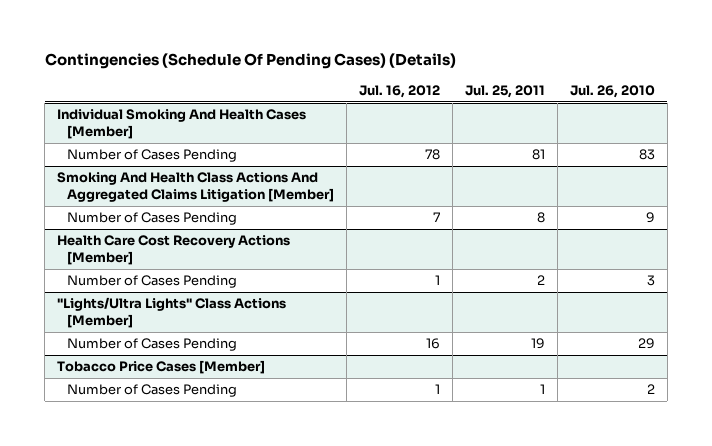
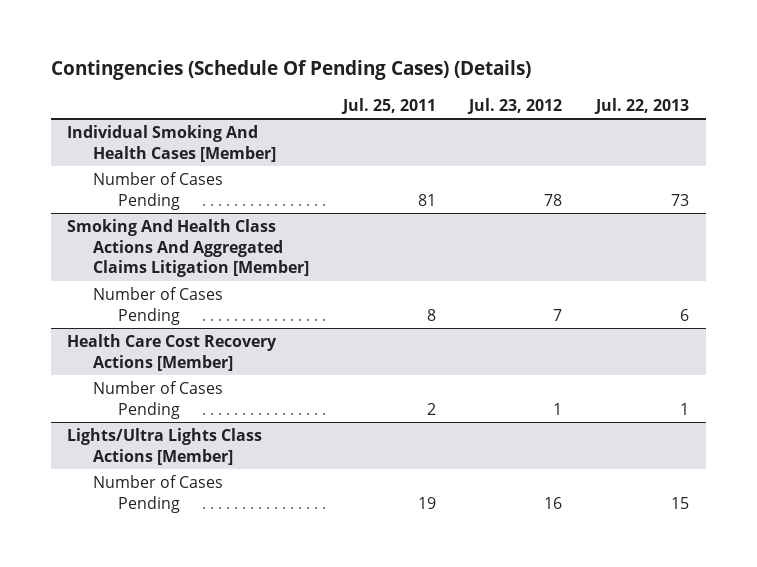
- | Jul. 16, 2012 | Jul. 25, 2011 | Jul. 26, 2010
+ | Jul. 25, 2011 | Jul. 23, 2012 | Jul. 22, 2013
- "Lights/Ultra Lights" Class Actions [Member]
+ Lights/Ultra Lights Class Actions [Member]
- Tobacco Price Cases [Member]
- Number of Cases Pending | 1 | 1 | 2

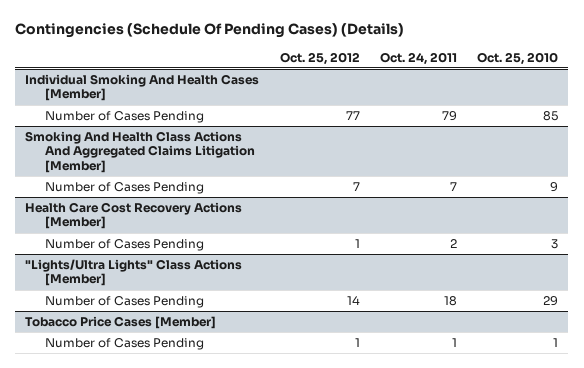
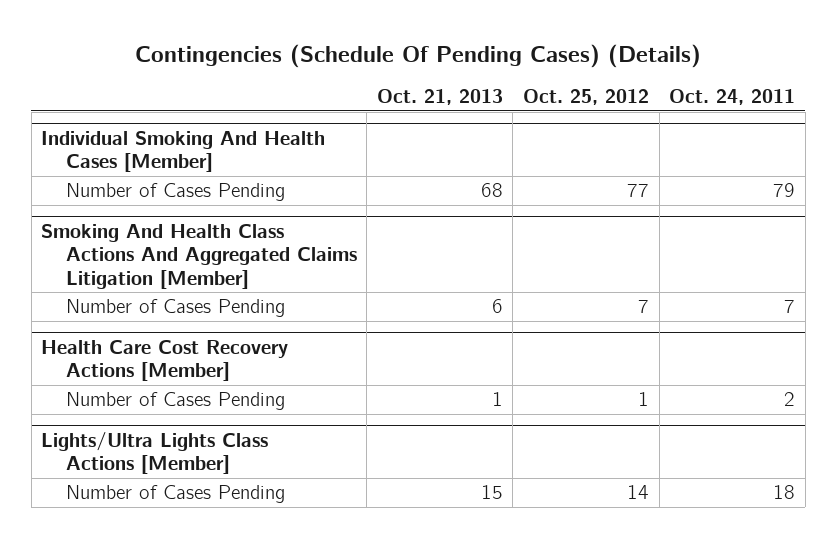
- | Oct. 25, 2012 | Oct. 24, 2011 | Oct. 25, 2010
+ | Oct. 21, 2013 | Oct. 25, 2012 | Oct. 24, 2011
- "Lights/Ultra Lights" Class Actions [Member]
+ Lights/Ultra Lights Class Actions [Member]
- Tobacco Price Cases [Member]
- Number of Cases Pending | 1 | 1 | 1

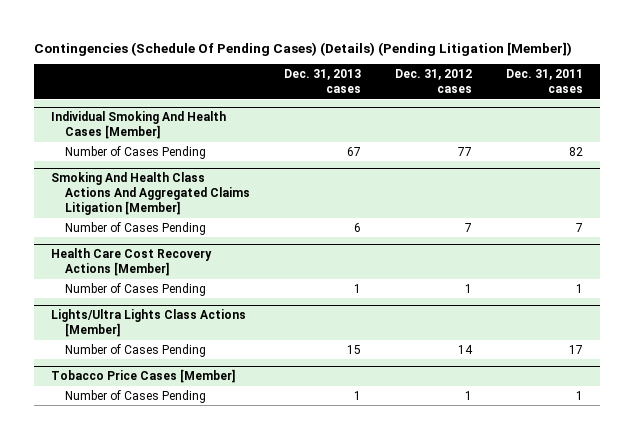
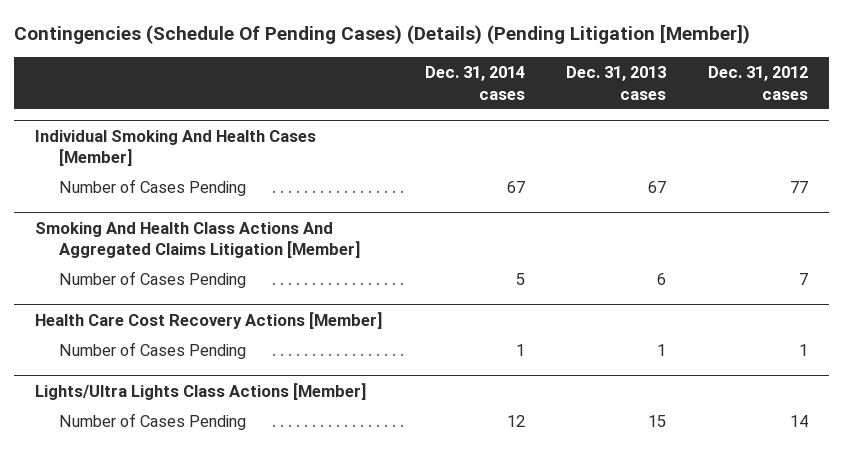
- | Dec. 31, 2013 cases | Dec. 31, 2012 cases | Dec. 31, 2011 cases
+ | Dec. 31, 2014 cases | Dec. 31, 2013 cases | Dec. 31, 2012 cases
- Tobacco Price Cases [Member]
- Number of Cases Pending | 1 | 1 | 1

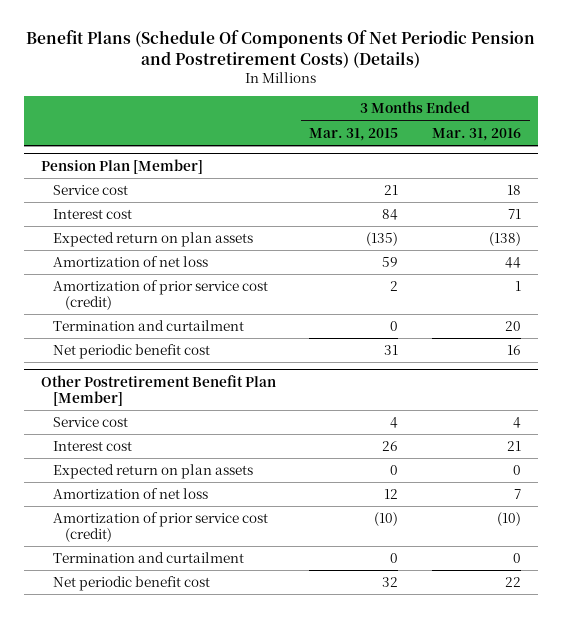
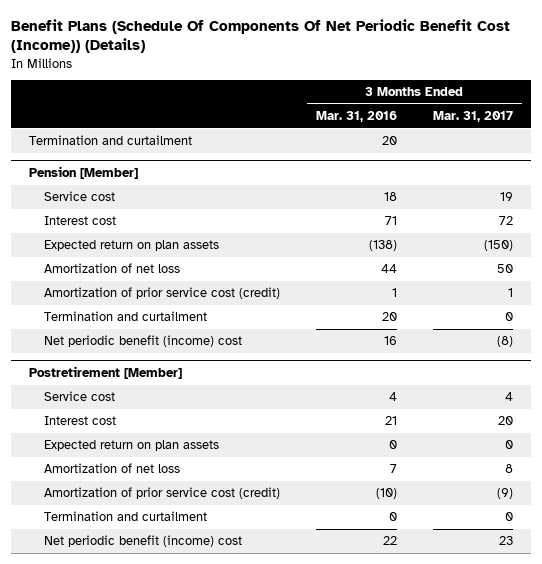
- Benefit Plans (Schedule Of Components Of Net Periodic Pension and Postretirement Costs) (Details)
+ Benefit Plans (Schedule Of Components Of Net Periodic Benefit Cost (Income)) (Details)
- | 3 Months Ended Mar. 31, 2015 | 3 Months Ended Mar. 31, 2016
+ | 3 Months Ended Mar. 31, 2016 | 3 Months Ended Mar. 31, 2017
- Pension Plan [Member]
+ Termination and curtailment | 20 |
+ Pension [Member]
- Net periodic benefit cost | 31 | 16
- Other Postretirement Benefit Plan [Member]
+ Net periodic benefit (income) cost | 16 | (8)
+ Postretirement [Member]
- Net periodic benefit cost | 32 | 22
+ Net periodic benefit (income) cost | 22 | 23

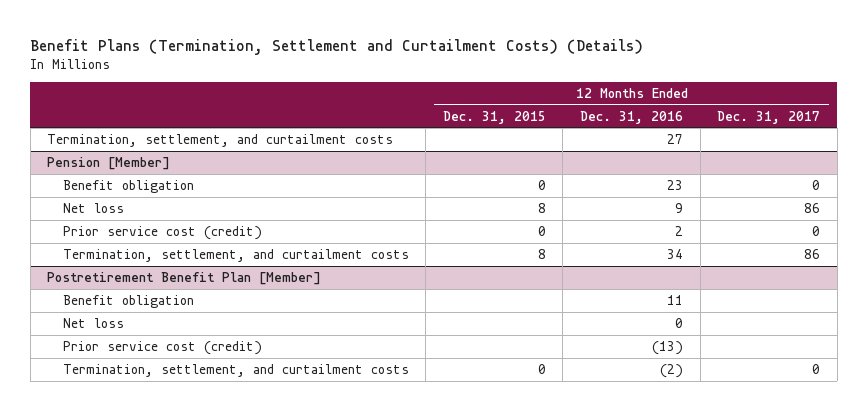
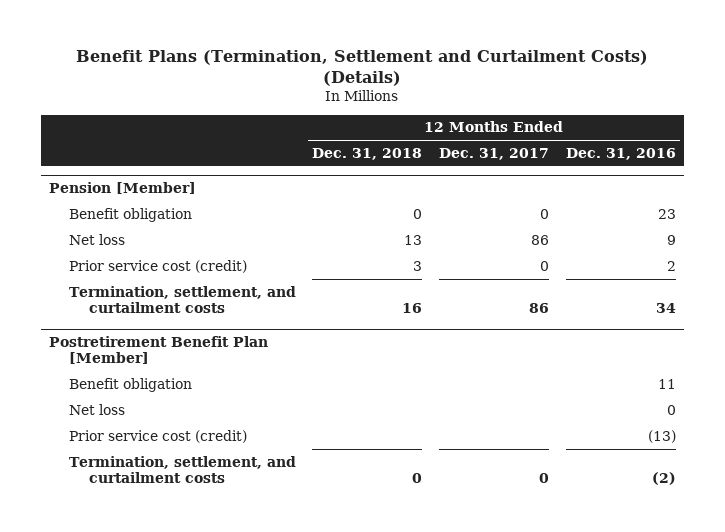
- | 12 Months Ended Dec. 31, 2015 | 12 Months Ended Dec. 31, 2016 | 12 Months Ended Dec. 31, 2017
+ | 12 Months Ended Dec. 31, 2018 | 12 Months Ended Dec. 31, 2017 | 12 Months Ended Dec. 31, 2016
- Termination, settlement, and curtailment costs | | 27 |

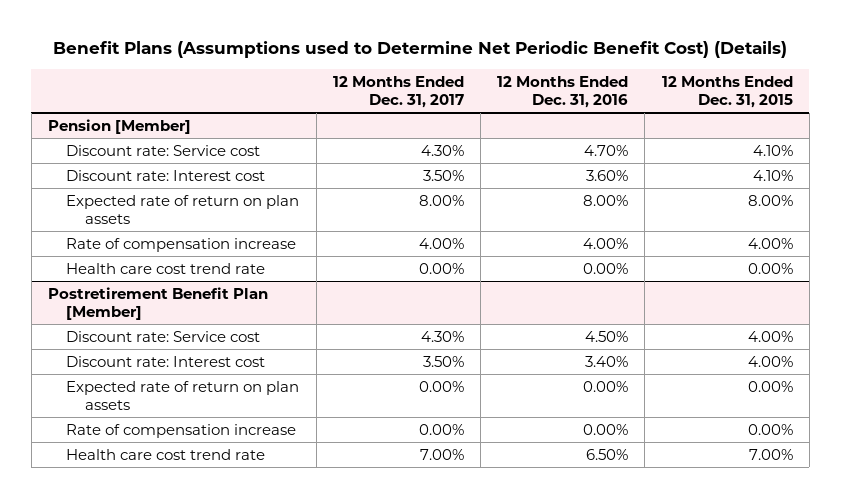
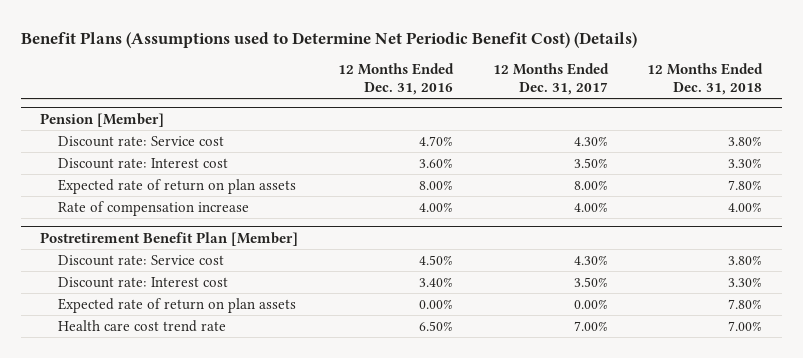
- | 12 Months Ended Dec. 31, 2017 | 12 Months Ended Dec. 31, 2016 | 12 Months Ended Dec. 31, 2015
+ | 12 Months Ended Dec. 31, 2016 | 12 Months Ended Dec. 31, 2017 | 12 Months Ended Dec. 31, 2018
@ Pension [Member]
- Health care cost trend rate | 0.00% | 0.00% | 0.00%
@ Postretirement Benefit Plan [Member]
- Rate of compensation increase | 0.00% | 0.00% | 0.00%

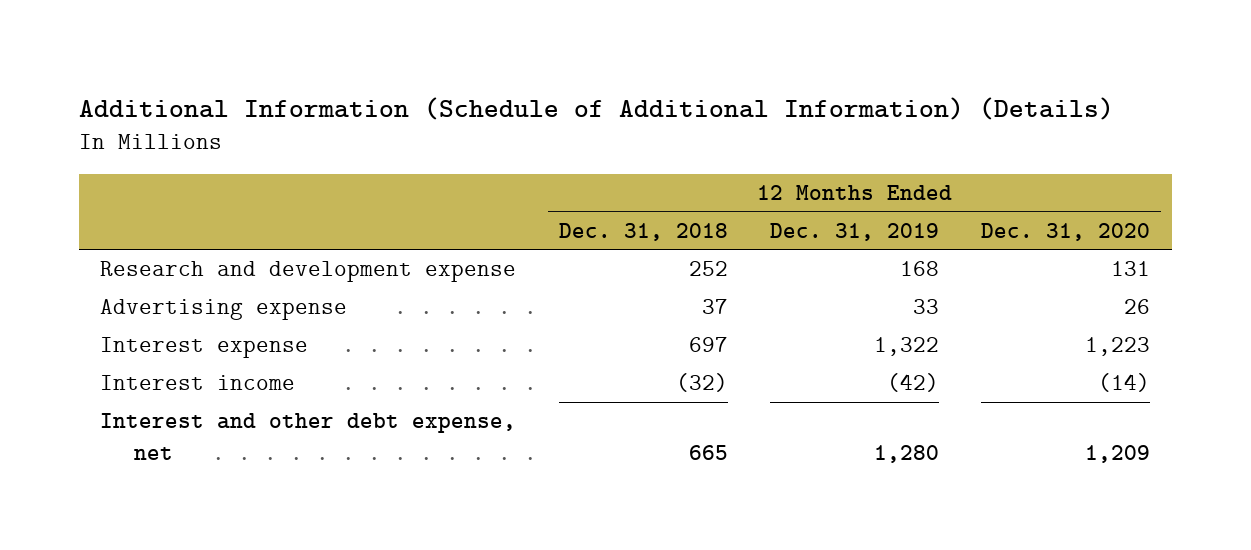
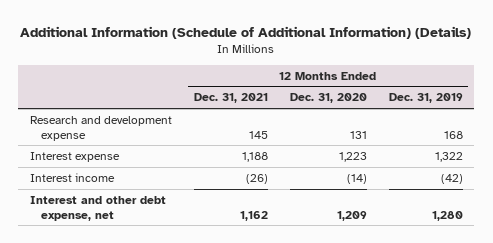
- | 12 Months Ended Dec. 31, 2018 | 12 Months Ended Dec. 31, 2019 | 12 Months Ended Dec. 31, 2020
+ | 12 Months Ended Dec. 31, 2021 | 12 Months Ended Dec. 31, 2020 | 12 Months Ended Dec. 31, 2019
- Advertising expense | 37 | 33 | 26

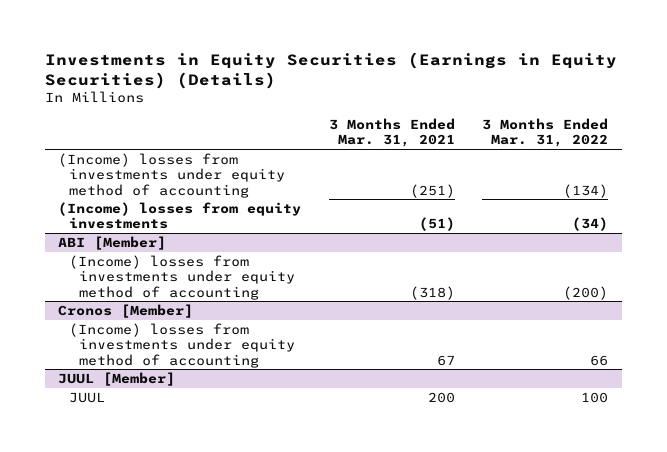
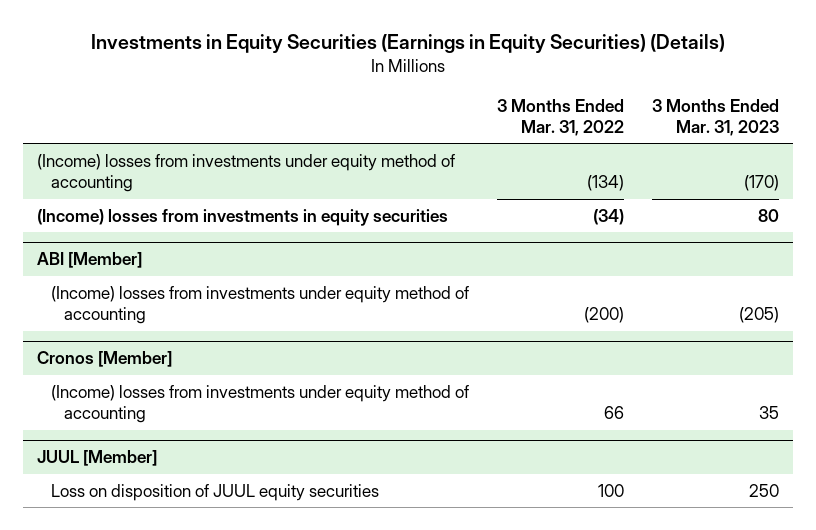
- | 3 Months Ended Mar. 31, 2021 | 3 Months Ended Mar. 31, 2022
+ | 3 Months Ended Mar. 31, 2022 | 3 Months Ended Mar. 31, 2023
- (Income) losses from equity investments | (51) | (34)
+ (Income) losses from investments in equity securities | (34) | 80
@ JUUL [Member]
- JUUL | 200 | 100
+ Loss on disposition of JUUL equity securities | 100 | 250

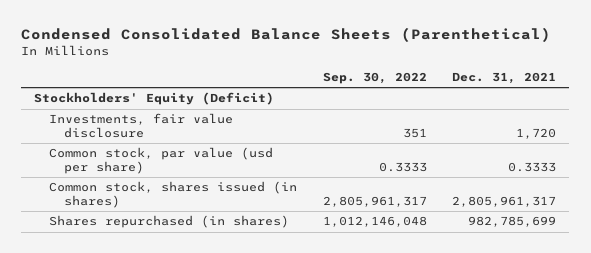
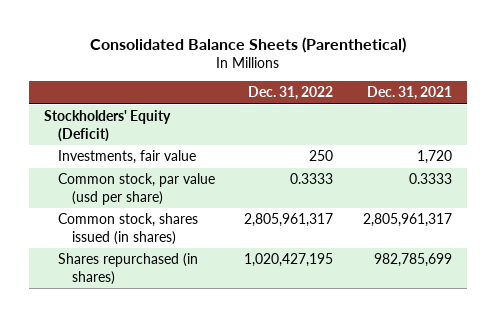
- Condensed Consolidated Balance Sheets (Parenthetical)
+ Consolidated Balance Sheets (Parenthetical)
- | Sep. 30, 2022 | Dec. 31, 2021
+ | Dec. 31, 2022 | Dec. 31, 2021
- Investments, fair value disclosure | 351 | 1,720
+ Investments, fair value | 250 | 1,720

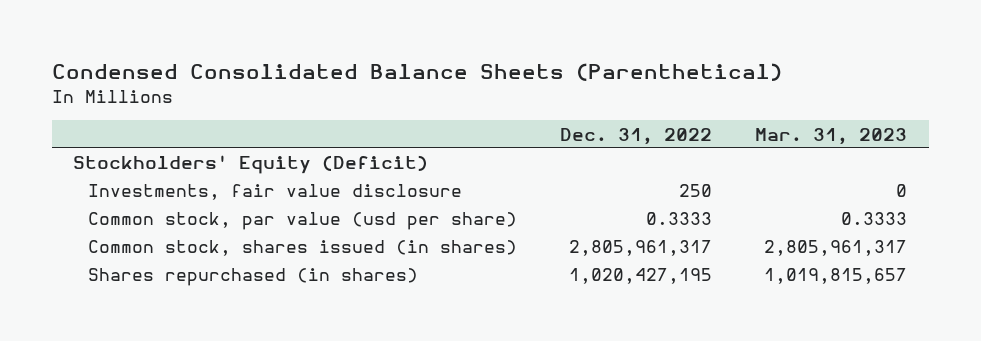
- Consolidated Balance Sheets (Parenthetical)
+ Condensed Consolidated Balance Sheets (Parenthetical)
- | Dec. 31, 2022 | Dec. 31, 2021
+ | Dec. 31, 2022 | Mar. 31, 2023
- Investments, fair value | 250 | 1,720
+ Investments, fair value disclosure | 250 | 0

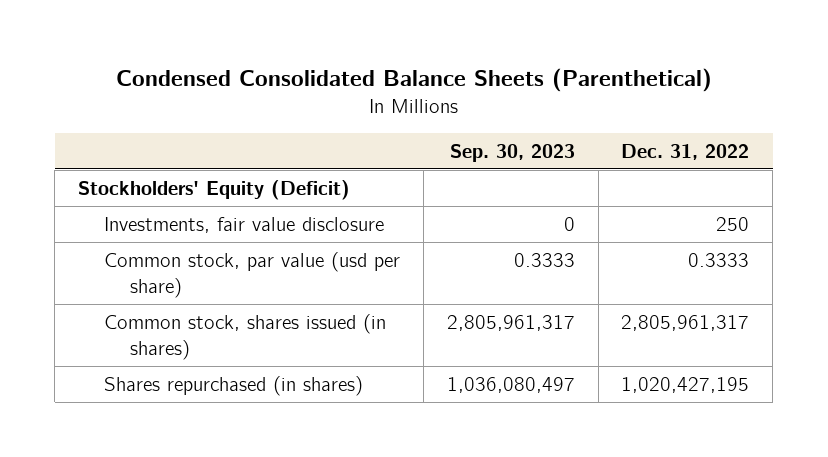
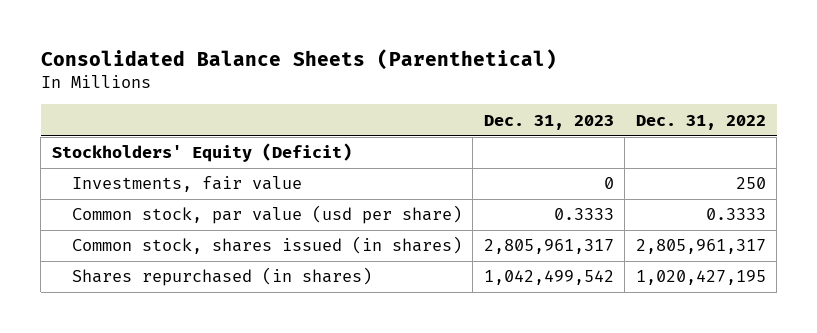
- Condensed Consolidated Balance Sheets (Parenthetical)
+ Consolidated Balance Sheets (Parenthetical)
- | Sep. 30, 2023 | Dec. 31, 2022
+ | Dec. 31, 2023 | Dec. 31, 2022
- Investments, fair value disclosure | 0 | 250
+ Investments, fair value | 0 | 250

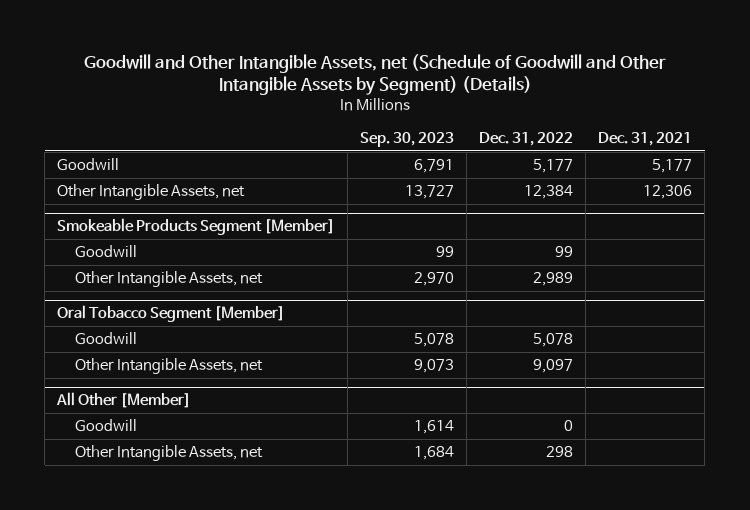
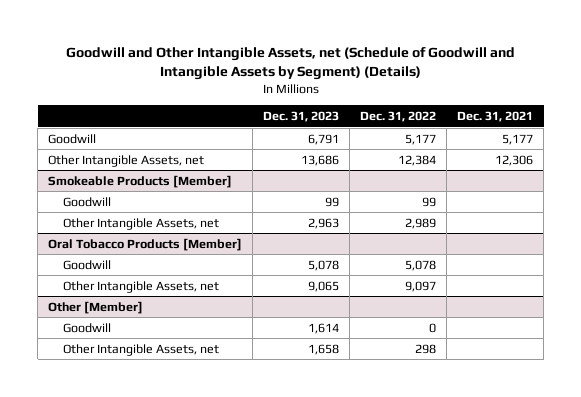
- Goodwill and Other Intangible Assets, net (Schedule of Goodwill and Other Intangible Assets by Segment) (Details)
+ Goodwill and Other Intangible Assets, net (Schedule of Goodwill and Intangible Assets by Segment) (Details)
- | Sep. 30, 2023 | Dec. 31, 2022 | Dec. 31, 2021
+ | Dec. 31, 2023 | Dec. 31, 2022 | Dec. 31, 2021
- Smokeable Products Segment [Member]
+ Smokeable Products [Member]
- Oral Tobacco Segment [Member]
+ Oral Tobacco Products [Member]
- All Other [Member]
+ Other [Member]

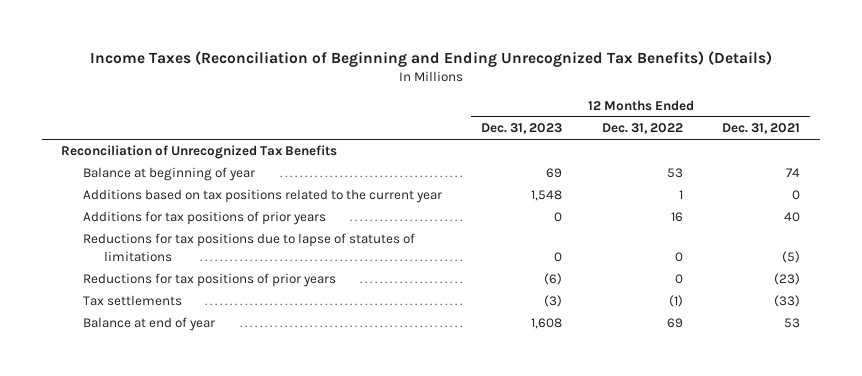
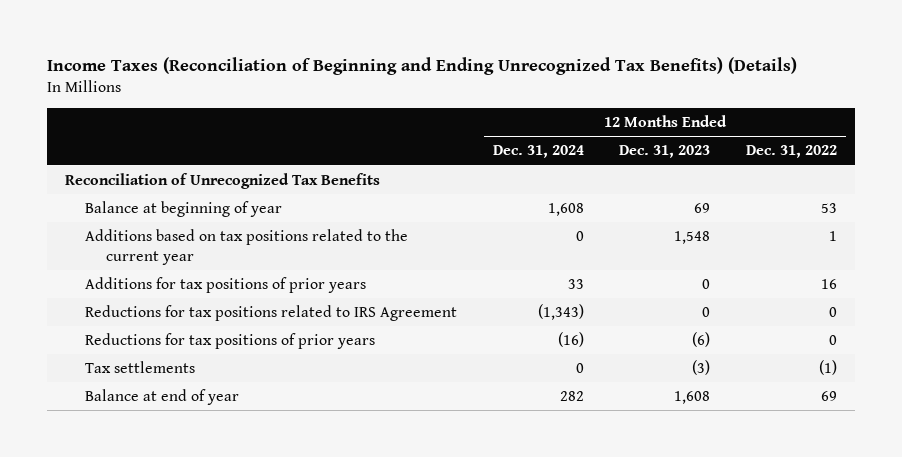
- | 12 Months Ended Dec. 31, 2023 | 12 Months Ended Dec. 31, 2022 | 12 Months Ended Dec. 31, 2021
+ | 12 Months Ended Dec. 31, 2024 | 12 Months Ended Dec. 31, 2023 | 12 Months Ended Dec. 31, 2022
- Reductions for tax positions due to lapse of statutes of limitations | 0 | 0 | (5)
+ Reductions for tax positions related to IRS Agreement | (1,343) | 0 | 0

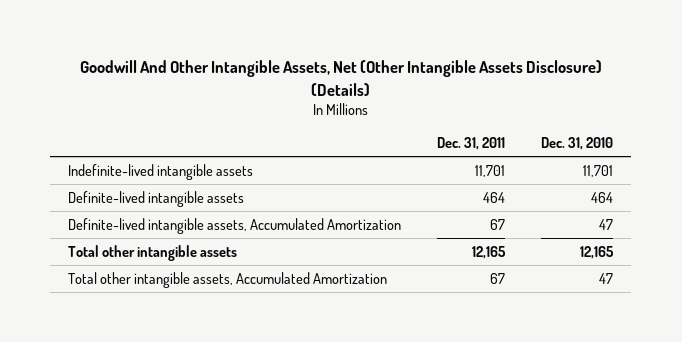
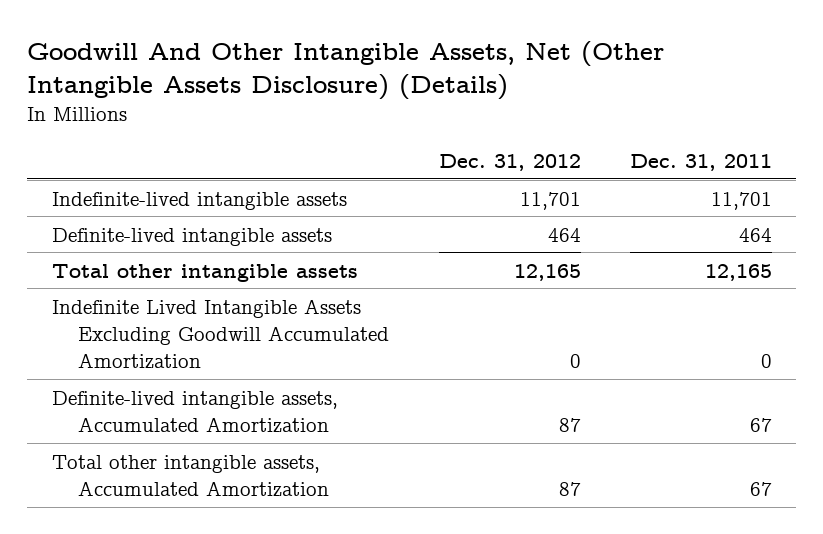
- | Dec. 31, 2011 | Dec. 31, 2010
+ | Dec. 31, 2012 | Dec. 31, 2011
+ Indefinite Lived Intangible Assets Excluding Goodwill Accumulated Amortization | 0 | 0
moved down: Definite-lived intangible assets, Accumulated Amortization | 87 | 67

